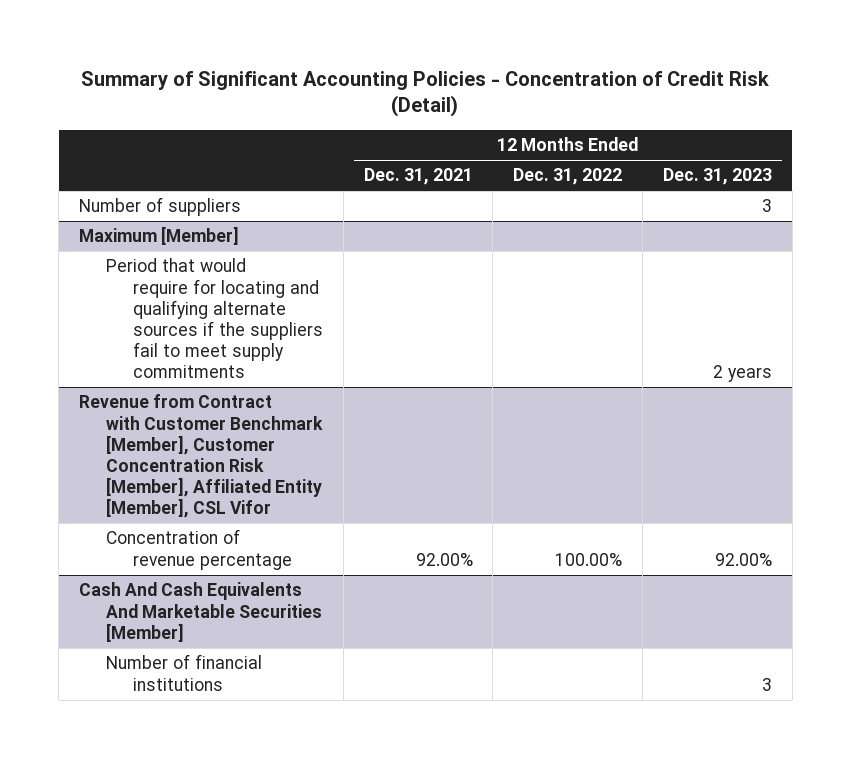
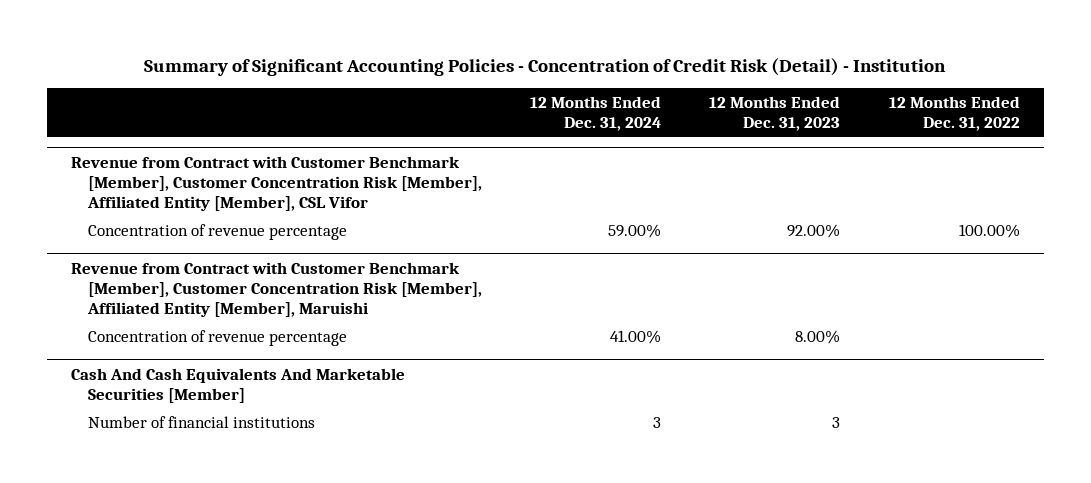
- Summary of Significant Accounting Policies - Concentration of Credit Risk (Detail)
+ Summary of Significant Accounting Policies - Concentration of Credit Risk (Detail) - Institution
- | 12 Months Ended Dec. 31, 2021 | 12 Months Ended Dec. 31, 2022 | 12 Months Ended Dec. 31, 2023
+ | 12 Months Ended Dec. 31, 2024 | 12 Months Ended Dec. 31, 2023 | 12 Months Ended Dec. 31, 2022
- Number of suppliers | | | 3
- Maximum [Member]
- Period that would require for locating and qualifying alternate sources if the suppliers fail to meet supply commitments | | | 2 years
+ Revenue from Contract with Customer Benchmark [Member], Customer Concentration Risk [Member], Affiliated Entity [Member], Maruishi
+ Concentration of revenue percentage | 41.00% | 8.00% |

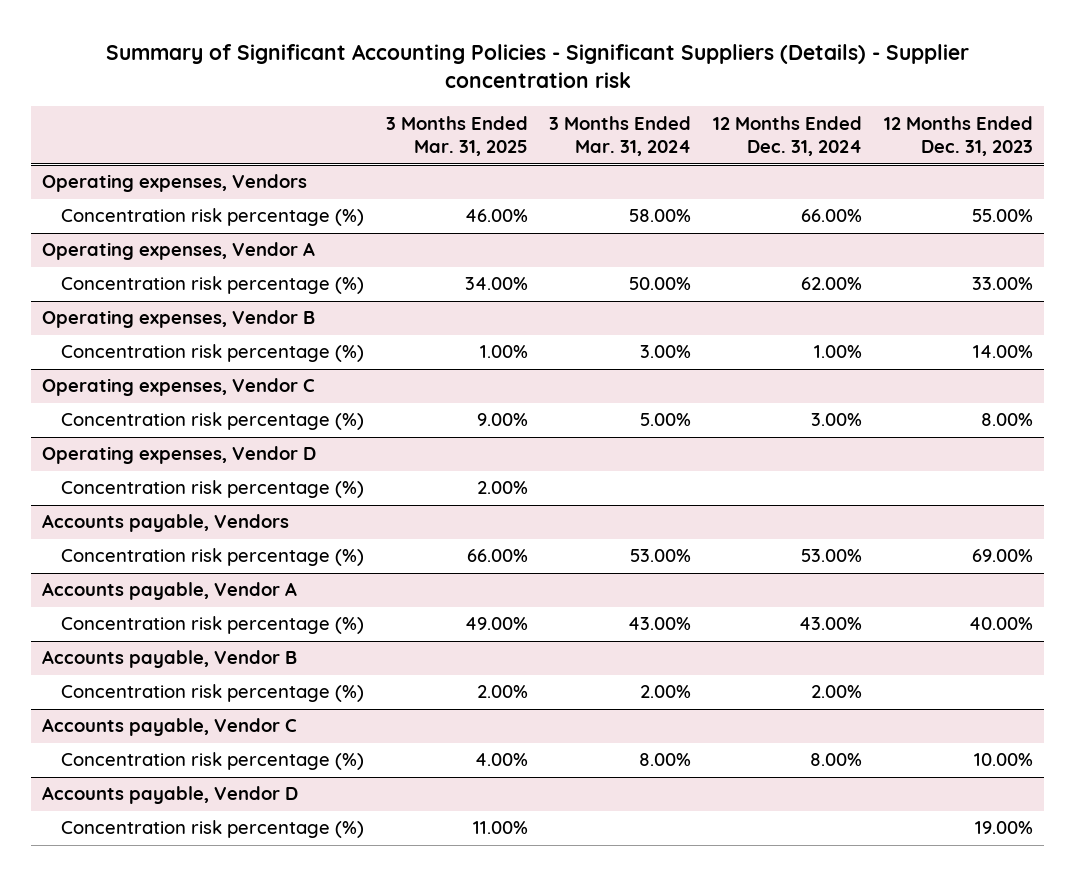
- Summary of Significant Accounting Policies - Concentration of Credit Risk (Detail) - Institution
+ Summary of Significant Accounting Policies - Significant Suppliers (Details) - Supplier concentration risk
- | 12 Months Ended Dec. 31, 2024 | 12 Months Ended Dec. 31, 2023 | 12 Months Ended Dec. 31, 2022
+ | 3 Months Ended Mar. 31, 2025 | 3 Months Ended Mar. 31, 2024 | 12 Months Ended Dec. 31, 2024 | 12 Months Ended Dec. 31, 2023
- Revenue from Contract with Customer Benchmark [Member], Customer Concentration Risk [Member], Affiliated Entity [Member], CSL Vifor
- Concentration of revenue percentage | 59.00% | 92.00% | 100.00%
- Revenue from Contract with Customer Benchmark [Member], Customer Concentration Risk [Member], Affiliated Entity [Member], Maruishi
- Concentration of revenue percentage | 41.00% | 8.00% |
- Cash And Cash Equivalents And Marketable Securities [Member]
- Number of financial institutions | 3 | 3 |
+ Operating expenses, Vendors
+ Concentration risk percentage (%) | 46.00% | 58.00% | 66.00% | 55.00%
+ Operating expenses, Vendor A
+ Concentration risk percentage (%) | 34.00% | 50.00% | 62.00% | 33.00%
+ Operating expenses, Vendor B
+ Concentration risk percentage (%) | 1.00% | 3.00% | 1.00% | 14.00%
+ Operating expenses, Vendor C
+ Concentration risk percentage (%) | 9.00% | 5.00% | 3.00% | 8.00%
+ Operating expenses, Vendor D
+ Concentration risk percentage (%) | 2.00% | | |
+ Accounts payable, Vendors
+ Concentration risk percentage (%) | 66.00% | 53.00% | 53.00% | 69.00%
+ Accounts payable, Vendor A
+ Concentration risk percentage (%) | 49.00% | 43.00% | 43.00% | 40.00%
+ Accounts payable, Vendor B
+ Concentration risk percentage (%) | 2.00% | 2.00% | 2.00% |
+ Accounts payable, Vendor C
+ Concentration risk percentage (%) | 4.00% | 8.00% | 8.00% | 10.00%
+ Accounts payable, Vendor D
+ Concentration risk percentage (%) | 11.00% | | | 19.00%

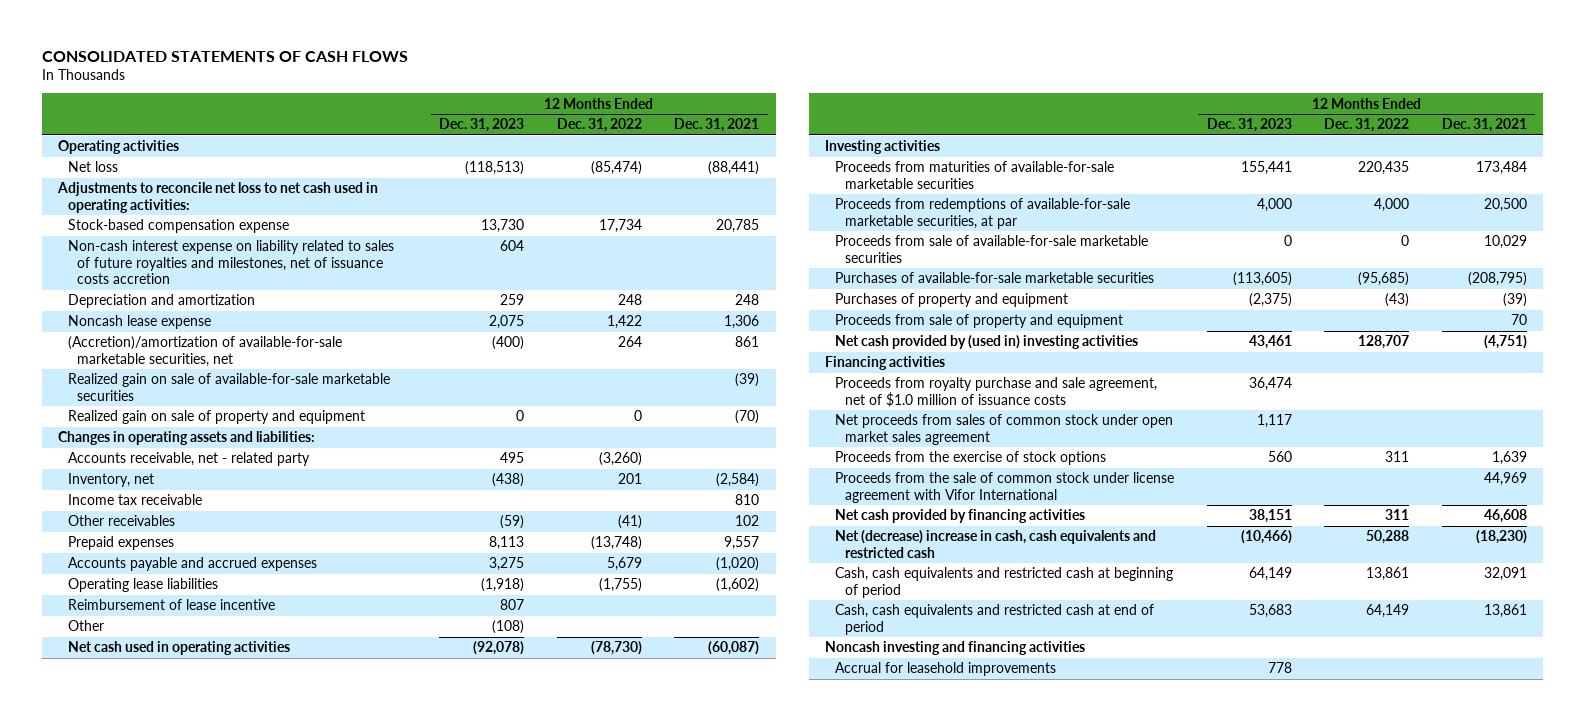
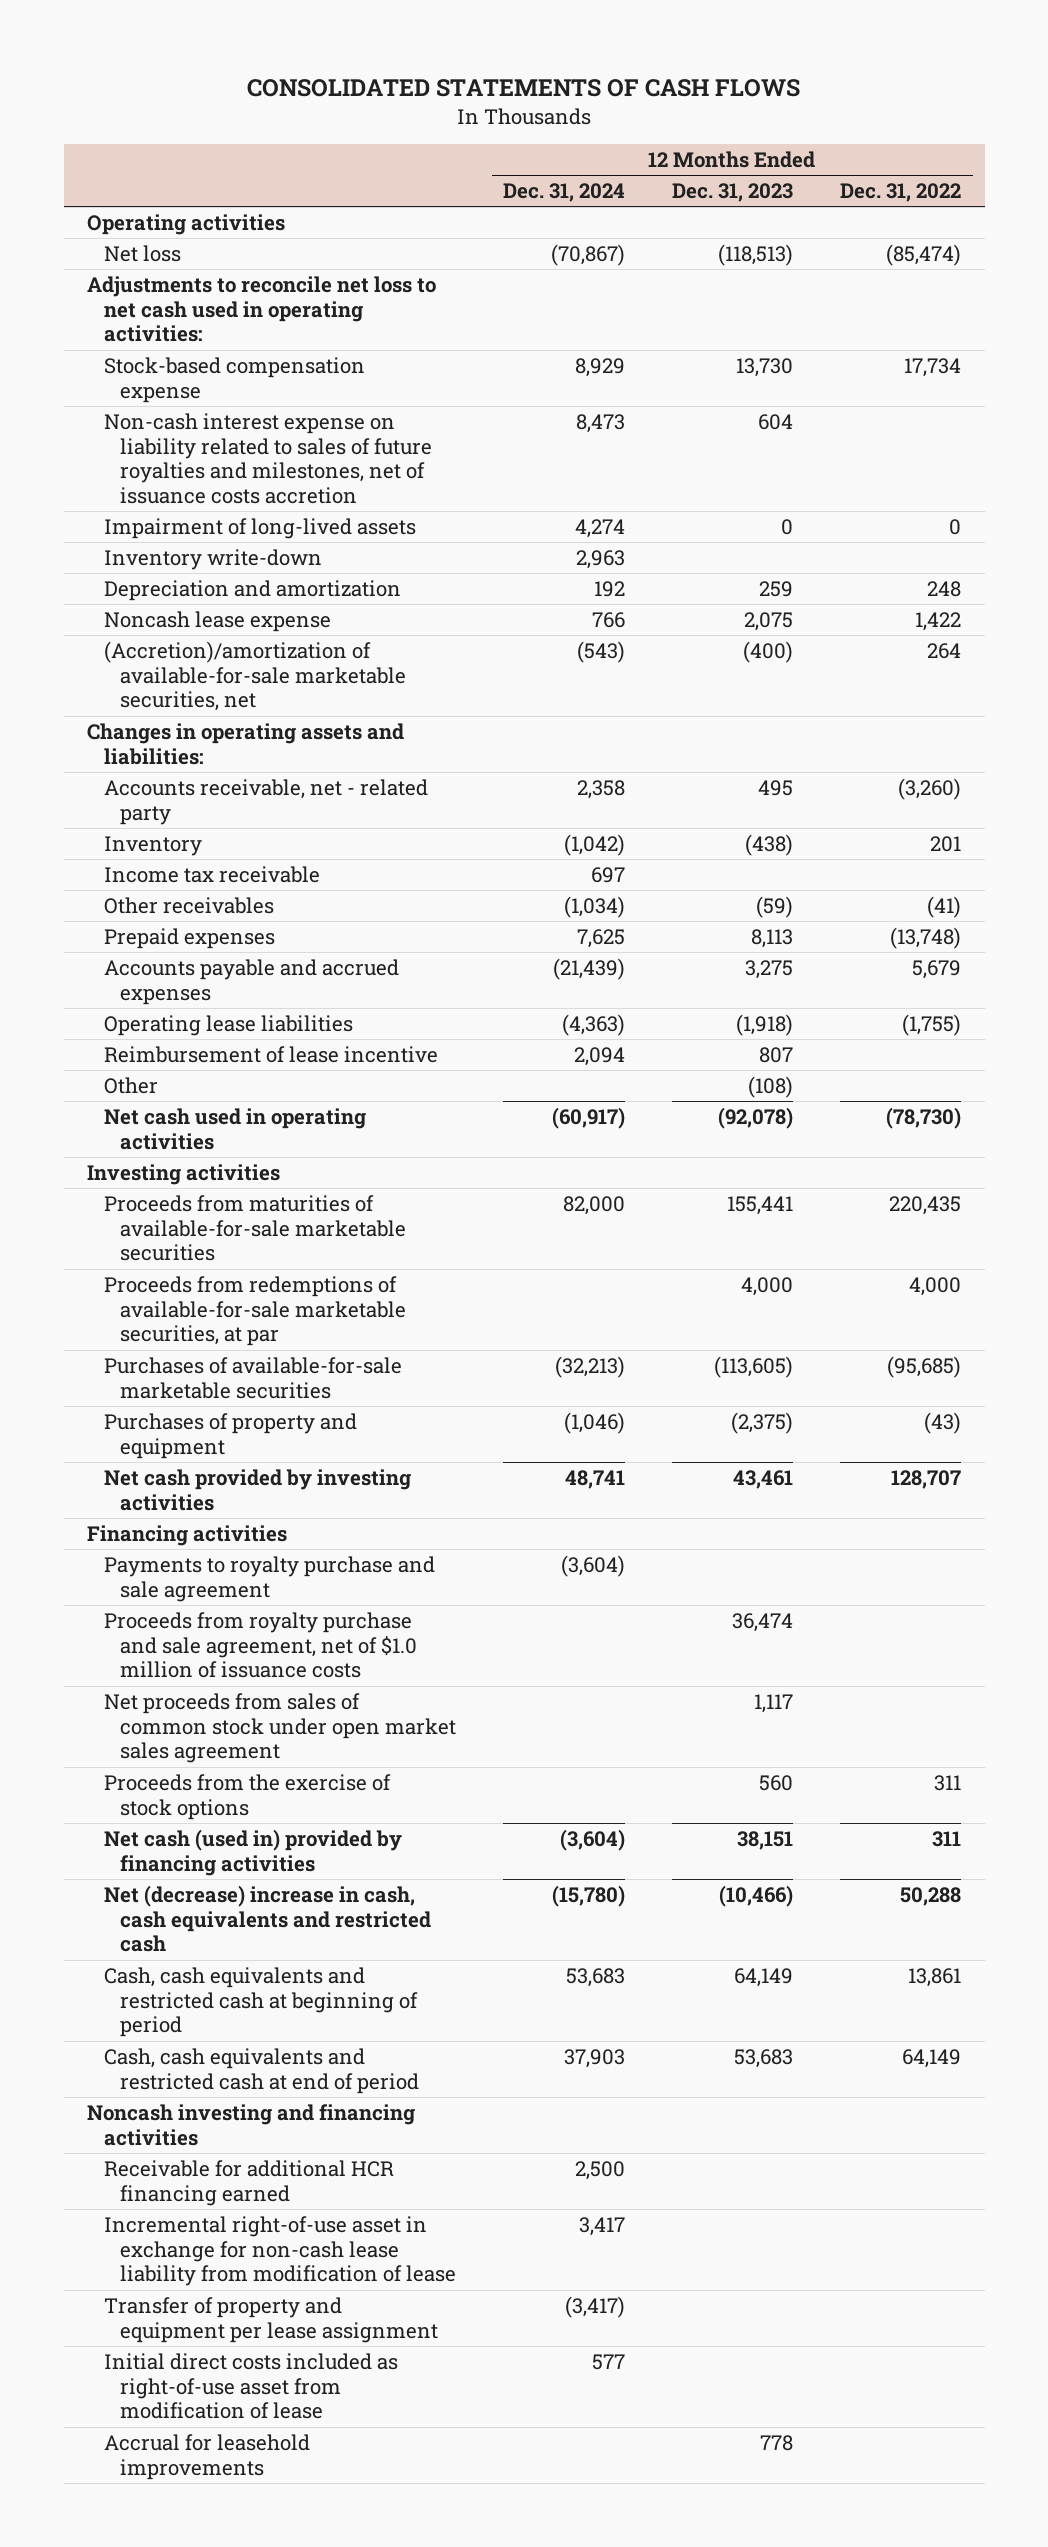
- | 12 Months Ended Dec. 31, 2023 | 12 Months Ended Dec. 31, 2022 | 12 Months Ended Dec. 31, 2021
+ | 12 Months Ended Dec. 31, 2024 | 12 Months Ended Dec. 31, 2023 | 12 Months Ended Dec. 31, 2022
+ Impairment of long-lived assets | 4,274 | 0 | 0
+ Inventory write-down | 2,963 | |
- Realized gain on sale of available-for-sale marketable securities | | | (39)
- Realized gain on sale of property and equipment | 0 | 0 | (70)
- Inventory, net | (438) | 201 | (2,584)
+ Inventory | (1,042) | (438) | 201
- Proceeds from sale of available-for-sale marketable securities | 0 | 0 | 10,029
- Proceeds from sale of property and equipment | | | 70
- Net cash provided by (used in) investing activities | 43,461 | 128,707 | (4,751)
+ Net cash provided by investing activities | 48,741 | 43,461 | 128,707
+ Payments to royalty purchase and sale agreement | (3,604) | |
- Proceeds from the sale of common stock under license agreement with Vifor International | | | 44,969
- Net cash provided by financing activities | 38,151 | 311 | 46,608
+ Net cash (used in) provided by financing activities | (3,604) | 38,151 | 311
+ Receivable for additional HCR financing earned | 2,500 | |
+ Incremental right-of-use asset in exchange for non-cash lease liability from modification of lease | 3,417 | |
+ Transfer of property and equipment per lease assignment | (3,417) | |
+ Initial direct costs included as right-of-use asset from modification of lease | 577 | |

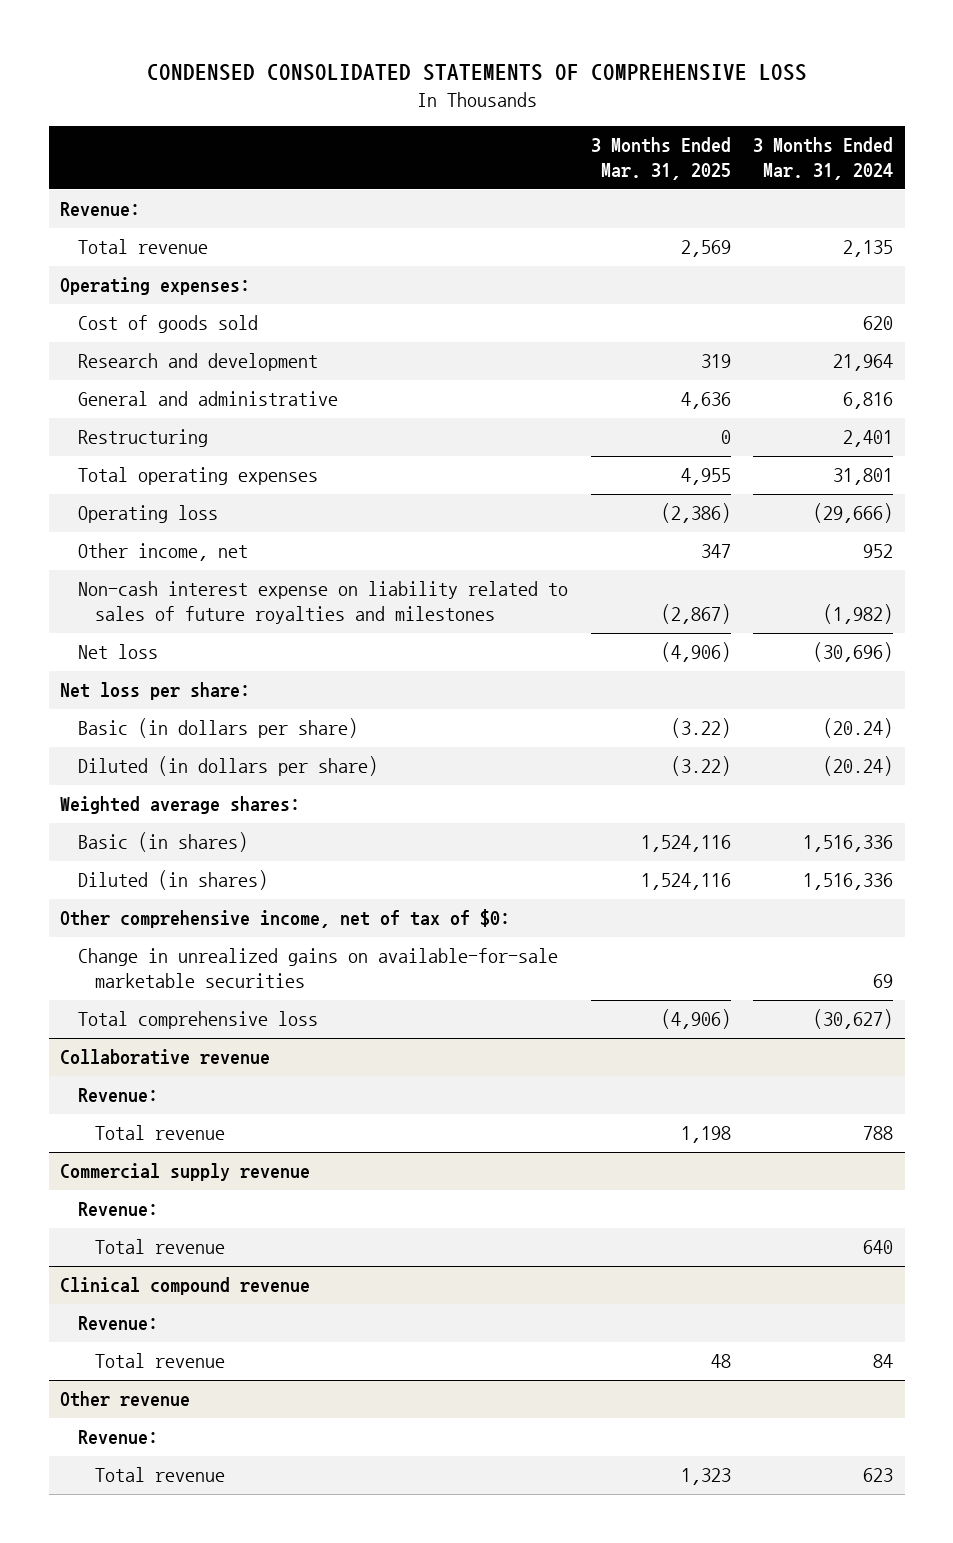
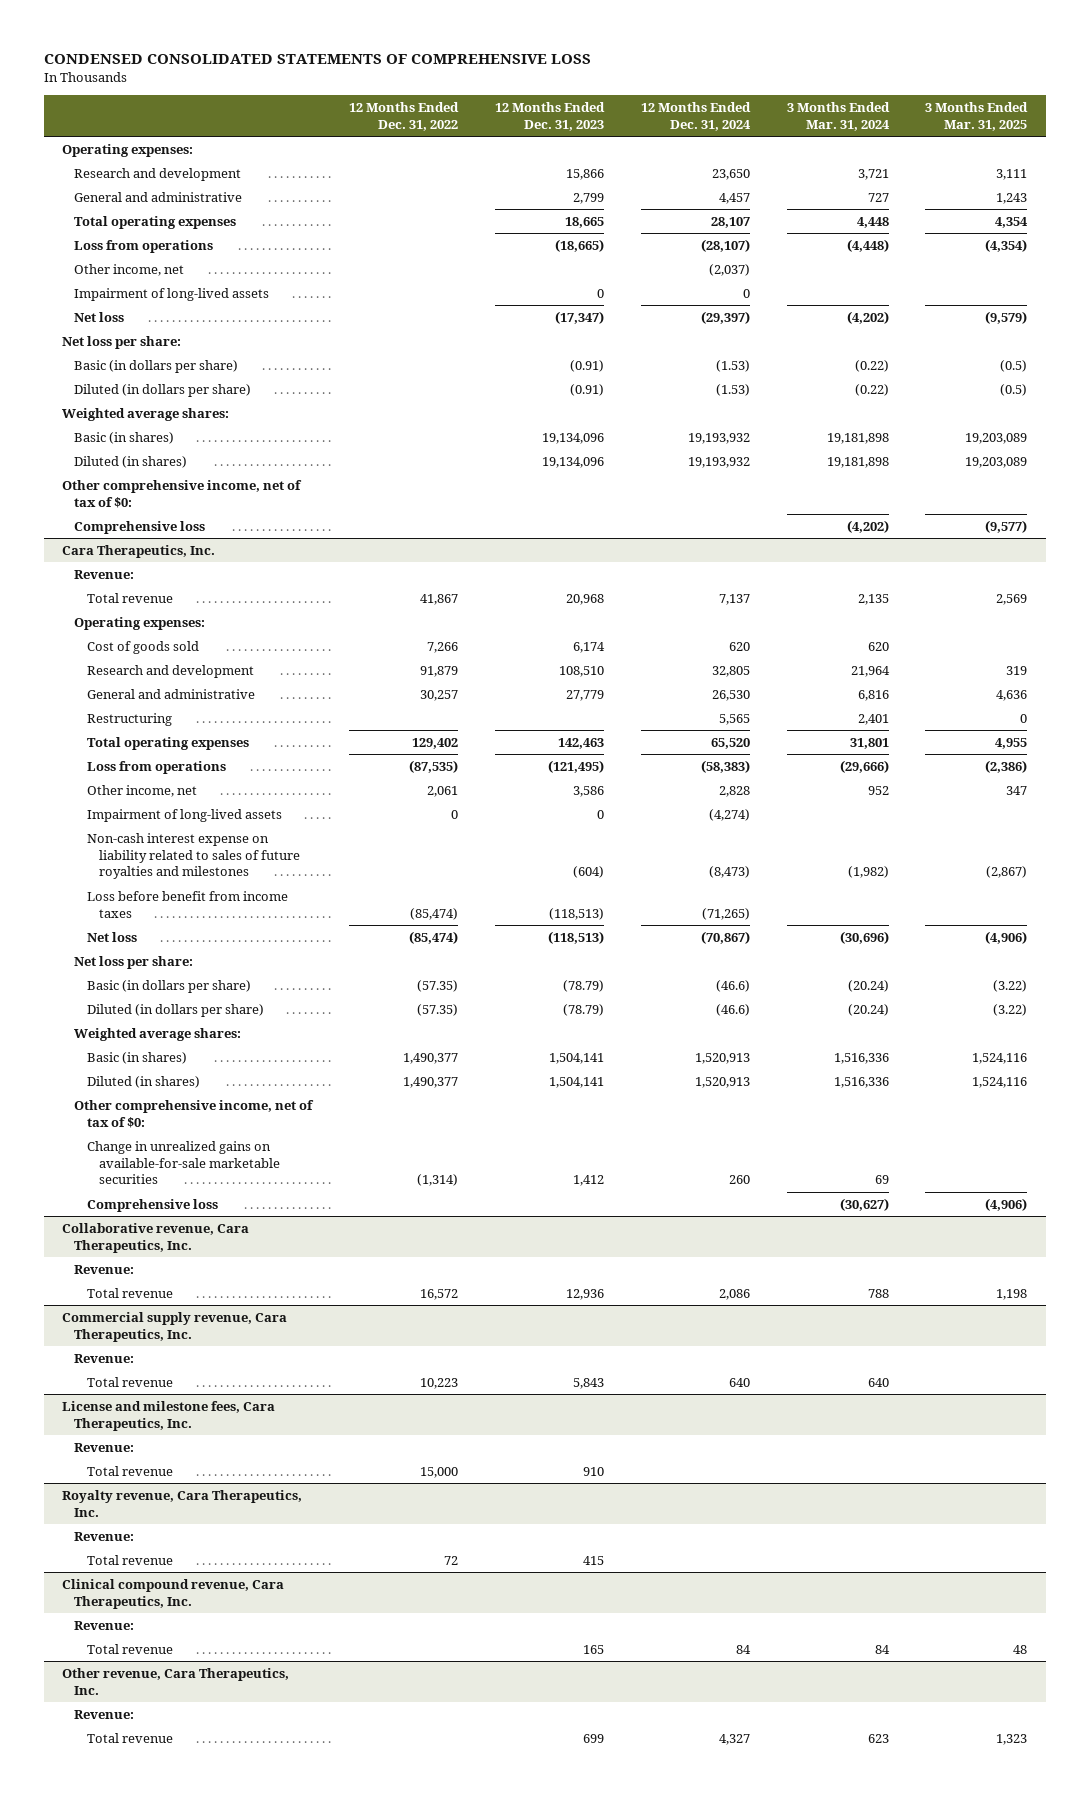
- | 3 Months Ended Mar. 31, 2025 | 3 Months Ended Mar. 31, 2024
+ | 12 Months Ended Dec. 31, 2022 | 12 Months Ended Dec. 31, 2023 | 12 Months Ended Dec. 31, 2024 | 3 Months Ended Mar. 31, 2024 | 3 Months Ended Mar. 31, 2025
+ Operating expenses:
+ Research and development | | 15,866 | 23,650 | 3,721 | 3,111
+ General and administrative | | 2,799 | 4,457 | 727 | 1,243
+ Total operating expenses | | 18,665 | 28,107 | 4,448 | 4,354
+ Loss from operations | | (18,665) | (28,107) | (4,448) | (4,354)
+ Other income, net | | | (2,037) | |
+ Impairment of long-lived assets | | 0 | 0 | |
+ Net loss | | (17,347) | (29,397) | (4,202) | (9,579)
+ Net loss per share:
+ Basic (in dollars per share) | | (0.91) | (1.53) | (0.22) | (0.5)
+ Diluted (in dollars per share) | | (0.91) | (1.53) | (0.22) | (0.5)
+ Weighted average shares:
+ Basic (in shares) | | 19,134,096 | 19,193,932 | 19,181,898 | 19,203,089
+ Diluted (in shares) | | 19,134,096 | 19,193,932 | 19,181,898 | 19,203,089
+ Other comprehensive income, net of tax of $0:
+ Comprehensive loss | | | | (4,202) | (9,577)
+ Cara Therapeutics, Inc.
- Operating loss | (2,386) | (29,666)
+ Loss from operations | (87,535) | (121,495) | (58,383) | (29,666) | (2,386)
+ Impairment of long-lived assets | 0 | 0 | (4,274) | |
+ Loss before benefit from income taxes | (85,474) | (118,513) | (71,265) | |
- Total comprehensive loss | (4,906) | (30,627)
- Collaborative revenue
+ Comprehensive loss | | | | (30,627) | (4,906)
+ Collaborative revenue, Cara Therapeutics, Inc.
- Commercial supply revenue
+ Commercial supply revenue, Cara Therapeutics, Inc.
- Clinical compound revenue
+ License and milestone fees, Cara Therapeutics, Inc.
+ Total revenue | 15,000 | 910 | | |
+ Royalty revenue, Cara Therapeutics, Inc.
+ Revenue:
+ Total revenue | 72 | 415 | | |
+ Clinical compound revenue, Cara Therapeutics, Inc.
+ Revenue:
- Other revenue
+ Other revenue, Cara Therapeutics, Inc.

